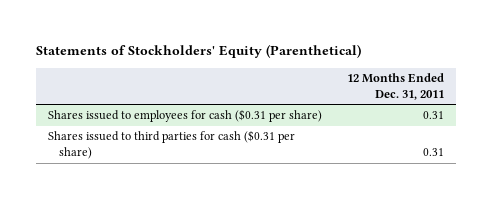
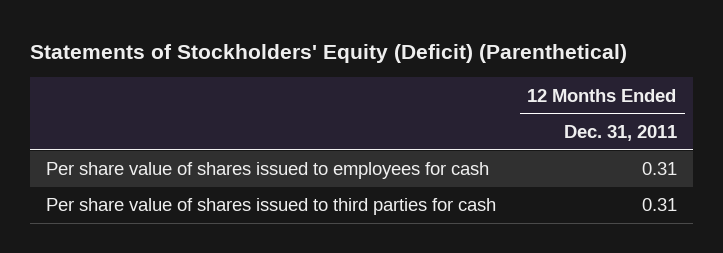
- Statements of Stockholders' Equity (Parenthetical)
+ Statements of Stockholders' Equity (Deficit) (Parenthetical)
- Shares issued to employees for cash ($0.31 per share) | 0.31
- Shares issued to third parties for cash ($0.31 per share) | 0.31
+ Per share value of shares issued to employees for cash | 0.31
+ Per share value of shares issued to third parties for cash | 0.31

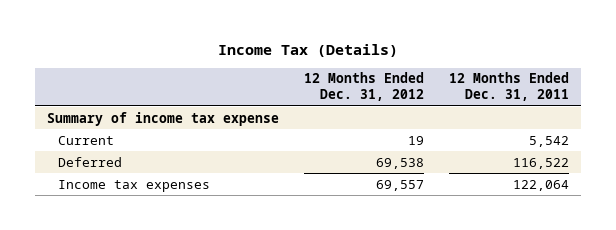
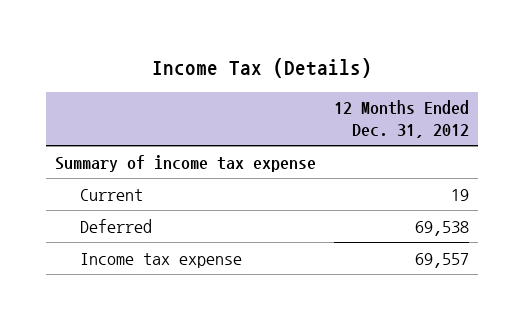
- | 12 Months Ended Dec. 31, 2012 | 12 Months Ended Dec. 31, 2011
+ | 12 Months Ended Dec. 31, 2012
- Income tax expenses | 69,557 | 122,064
+ Income tax expense | 69,557

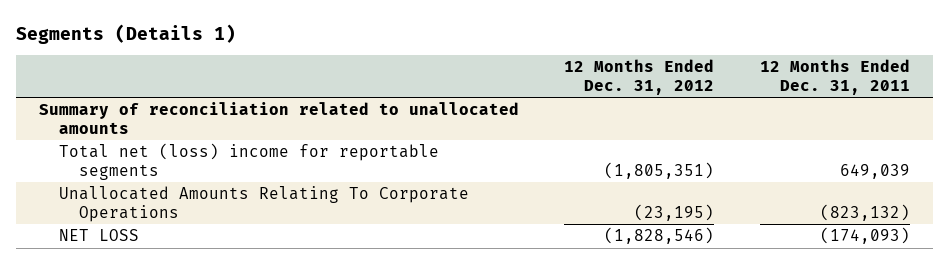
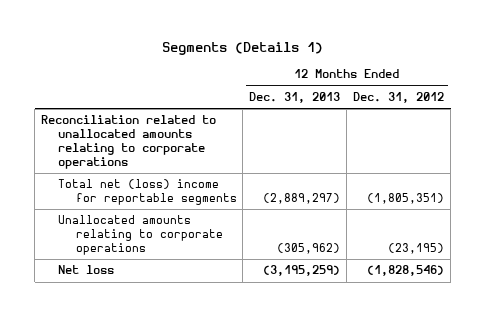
- | 12 Months Ended Dec. 31, 2012 | 12 Months Ended Dec. 31, 2011
+ | 12 Months Ended Dec. 31, 2013 | 12 Months Ended Dec. 31, 2012
- Summary of reconciliation related to unallocated amounts
+ Reconciliation related to unallocated amounts relating to corporate operations
- Unallocated Amounts Relating To Corporate Operations | (23,195) | (823,132)
- NET LOSS | (1,828,546) | (174,093)
+ Unallocated amounts relating to corporate operations | (305,962) | (23,195)
+ Net loss | (3,195,259) | (1,828,546)

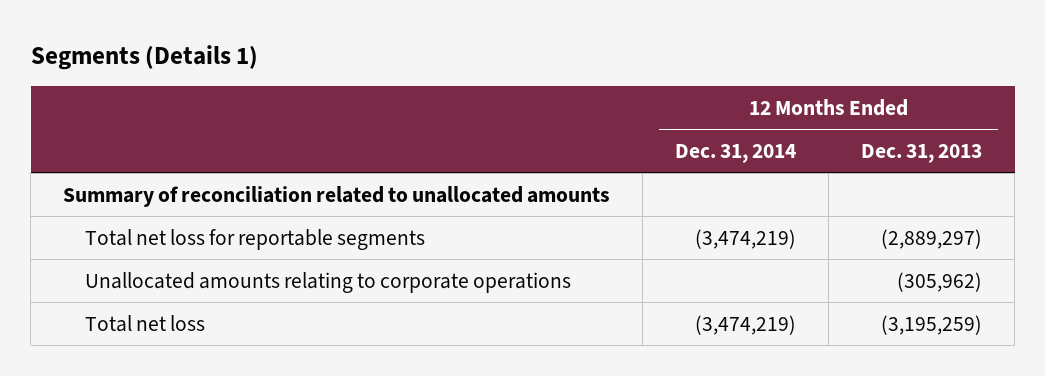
- | 12 Months Ended Dec. 31, 2013 | 12 Months Ended Dec. 31, 2012
+ | 12 Months Ended Dec. 31, 2014 | 12 Months Ended Dec. 31, 2013
- Reconciliation related to unallocated amounts relating to corporate operations
- Total net (loss) income for reportable segments | (2,889,297) | (1,805,351)
+ Summary of reconciliation related to unallocated amounts
+ Total net loss for reportable segments | (3,474,219) | (2,889,297)
- Net loss | (3,195,259) | (1,828,546)
+ Total net loss | (3,474,219) | (3,195,259)

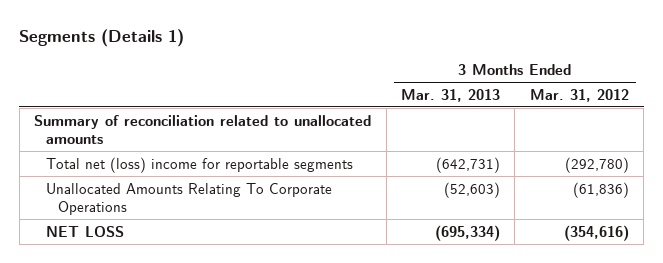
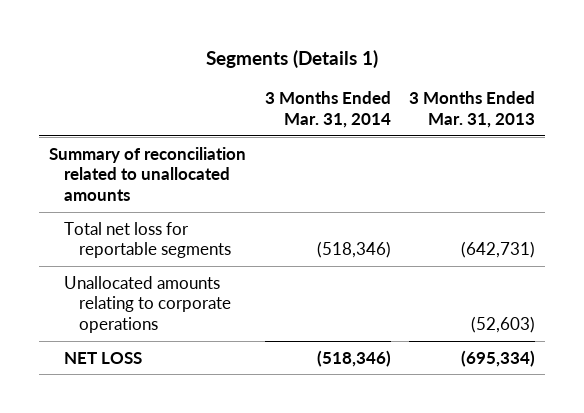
- | 3 Months Ended Mar. 31, 2013 | 3 Months Ended Mar. 31, 2012
+ | 3 Months Ended Mar. 31, 2014 | 3 Months Ended Mar. 31, 2013
- Total net (loss) income for reportable segments | (642,731) | (292,780)
- Unallocated Amounts Relating To Corporate Operations | (52,603) | (61,836)
+ Total net loss for reportable segments | (518,346) | (642,731)
+ Unallocated amounts relating to corporate operations | | (52,603)

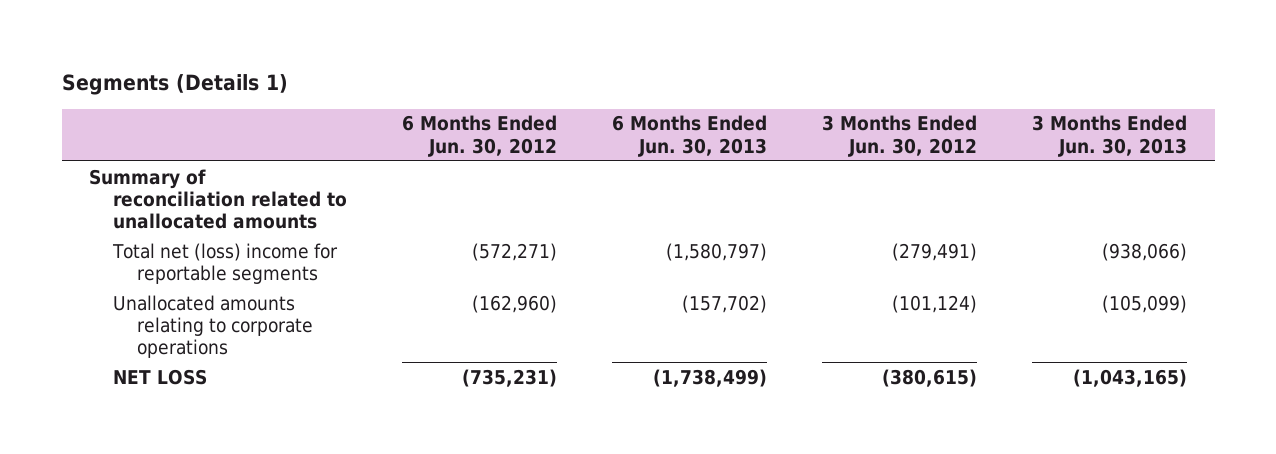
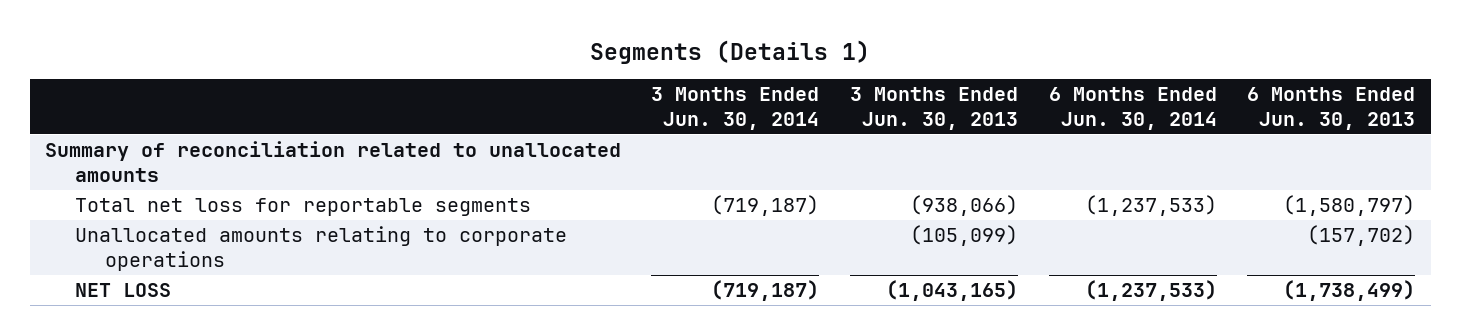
- | 6 Months Ended Jun. 30, 2012 | 6 Months Ended Jun. 30, 2013 | 3 Months Ended Jun. 30, 2012 | 3 Months Ended Jun. 30, 2013
+ | 3 Months Ended Jun. 30, 2014 | 3 Months Ended Jun. 30, 2013 | 6 Months Ended Jun. 30, 2014 | 6 Months Ended Jun. 30, 2013
- Total net (loss) income for reportable segments | (572,271) | (1,580,797) | (279,491) | (938,066)
+ Total net loss for reportable segments | (719,187) | (938,066) | (1,237,533) | (1,580,797)

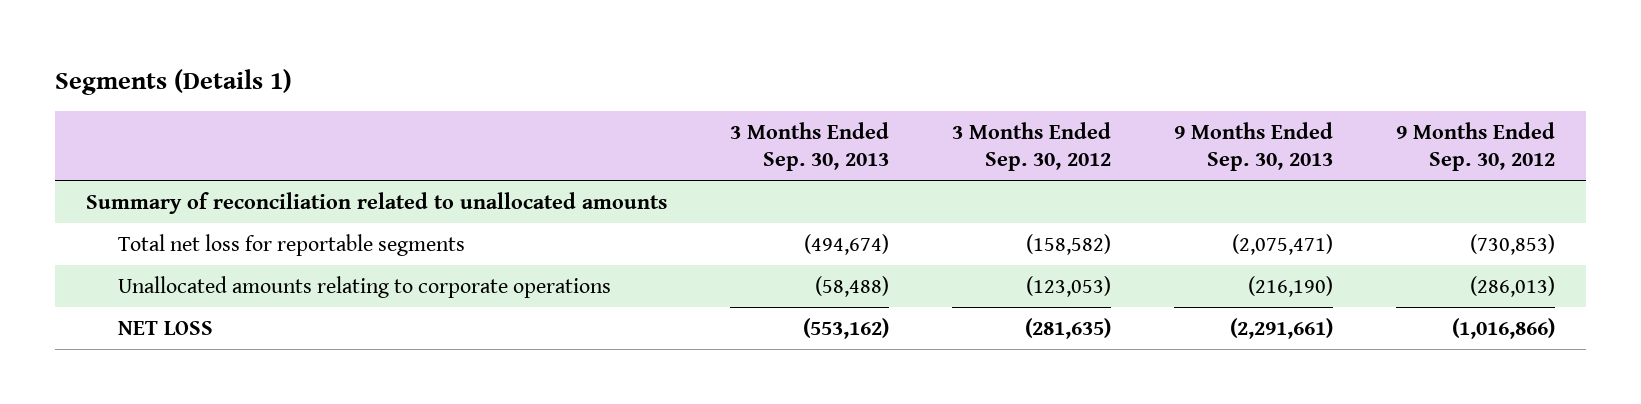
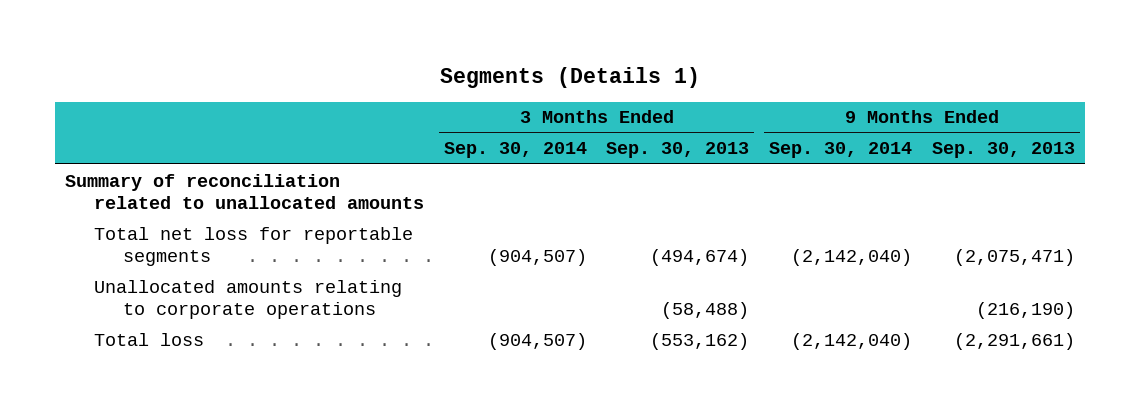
- | 3 Months Ended Sep. 30, 2013 | 3 Months Ended Sep. 30, 2012 | 9 Months Ended Sep. 30, 2013 | 9 Months Ended Sep. 30, 2012
+ | 3 Months Ended Sep. 30, 2014 | 3 Months Ended Sep. 30, 2013 | 9 Months Ended Sep. 30, 2014 | 9 Months Ended Sep. 30, 2013
- NET LOSS | (553,162) | (281,635) | (2,291,661) | (1,016,866)
+ Total loss | (904,507) | (553,162) | (2,142,040) | (2,291,661)

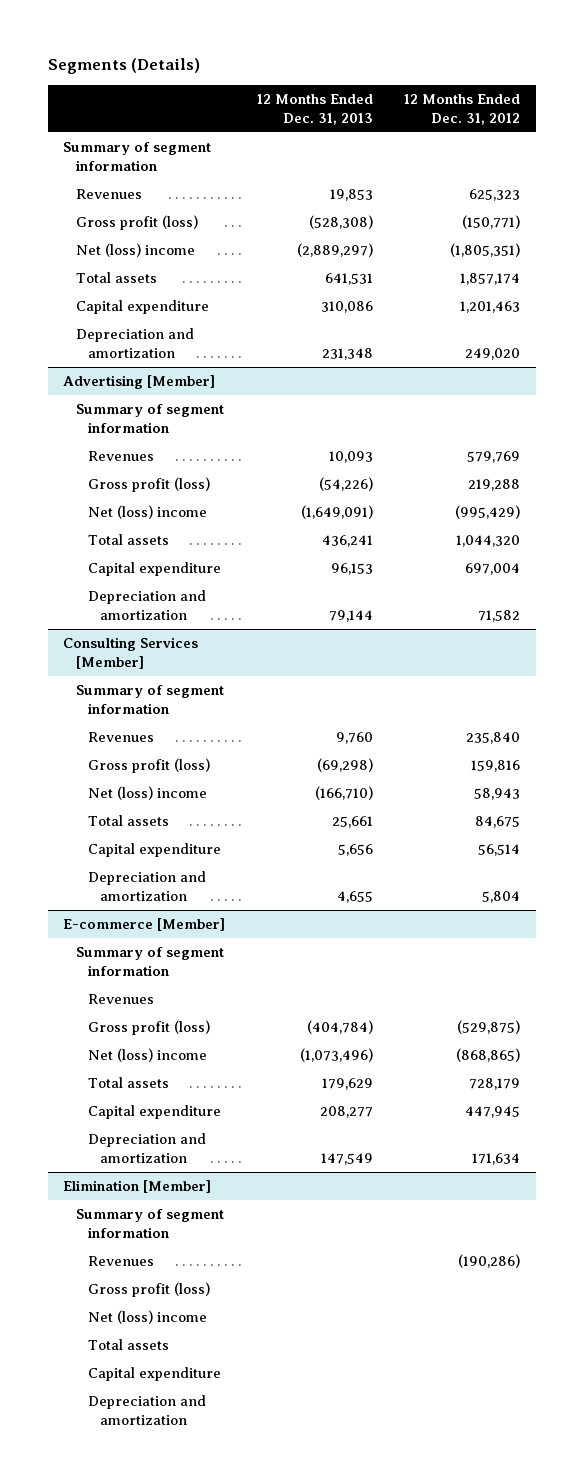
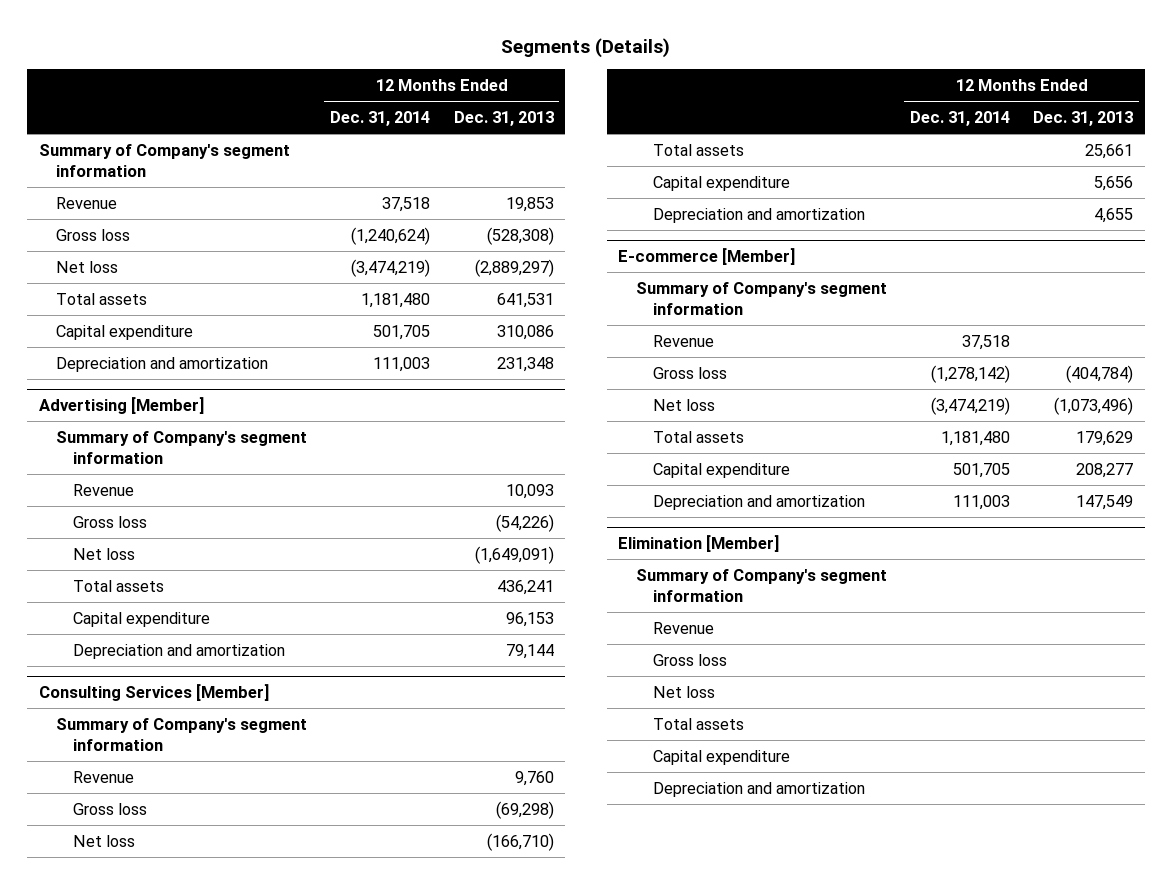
- | 12 Months Ended Dec. 31, 2013 | 12 Months Ended Dec. 31, 2012
+ | 12 Months Ended Dec. 31, 2014 | 12 Months Ended Dec. 31, 2013
- Summary of segment information
- Revenues | 19,853 | 625,323
- Gross profit (loss) | (528,308) | (150,771)
- Net (loss) income | (2,889,297) | (1,805,351)
+ Summary of Company's segment information
+ Revenue | 37,518 | 19,853
+ Gross loss | (1,240,624) | (528,308)
+ Net loss | (3,474,219) | (2,889,297)
@ Advertising [Member]
- Summary of segment information
- Revenues | 10,093 | 579,769
- Gross profit (loss) | (54,226) | 219,288
- Net (loss) income | (1,649,091) | (995,429)
+ Summary of Company's segment information
+ Revenue | | 10,093
+ Gross loss | | (54,226)
+ Net loss | | (1,649,091)
@ Consulting Services [Member]
- Summary of segment information
- Revenues | 9,760 | 235,840
- Gross profit (loss) | (69,298) | 159,816
- Net (loss) income | (166,710) | 58,943
+ Summary of Company's segment information
+ Revenue | | 9,760
+ Gross loss | | (69,298)
+ Net loss | | (166,710)
@ E-commerce [Member]
- Summary of segment information
- Revenues
- Gross profit (loss) | (404,784) | (529,875)
- Net (loss) income | (1,073,496) | (868,865)
+ Summary of Company's segment information
+ Revenue | 37,518 |
+ Gross loss | (1,278,142) | (404,784)
+ Net loss | (3,474,219) | (1,073,496)
@ Elimination [Member]
- Summary of segment information
- Revenues | | (190,286)
- Gross profit (loss)
- Net (loss) income
+ Summary of Company's segment information
+ Revenue
+ Gross loss
+ Net loss

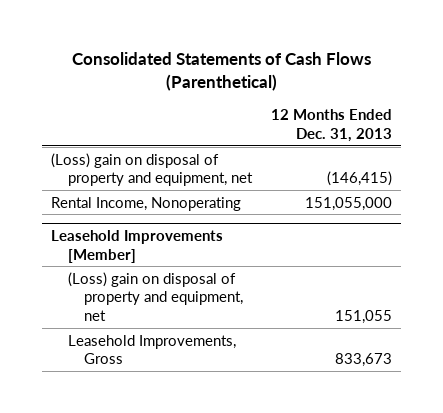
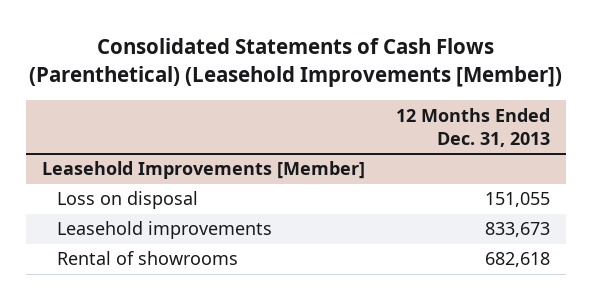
- Consolidated Statements of Cash Flows (Parenthetical)
+ Consolidated Statements of Cash Flows (Parenthetical) (Leasehold Improvements [Member])
- (Loss) gain on disposal of property and equipment, net | (146,415)
- Rental Income, Nonoperating | 151,055,000
@ Leasehold Improvements [Member]
- (Loss) gain on disposal of property and equipment, net | 151,055
- Leasehold Improvements, Gross | 833,673
+ Loss on disposal | 151,055
+ Leasehold improvements | 833,673
+ Rental of showrooms | 682,618

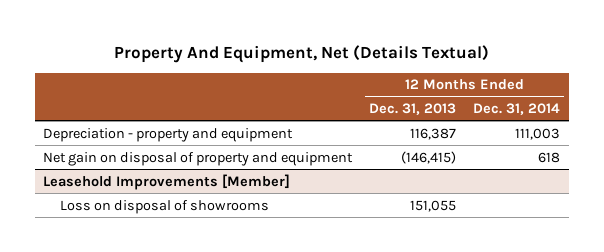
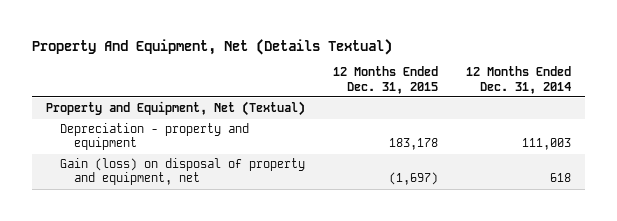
- | 12 Months Ended Dec. 31, 2013 | 12 Months Ended Dec. 31, 2014
+ | 12 Months Ended Dec. 31, 2015 | 12 Months Ended Dec. 31, 2014
+ Property and Equipment, Net (Textual)
- Net gain on disposal of property and equipment | (146,415) | 618
- Leasehold Improvements [Member]
- Loss on disposal of showrooms | 151,055 |
+ Gain (loss) on disposal of property and equipment, net | (1,697) | 618

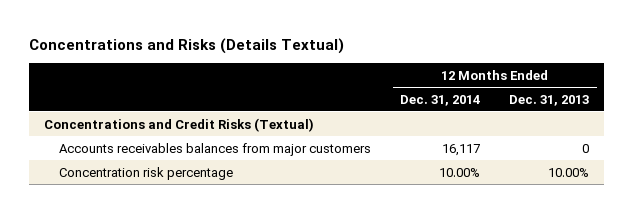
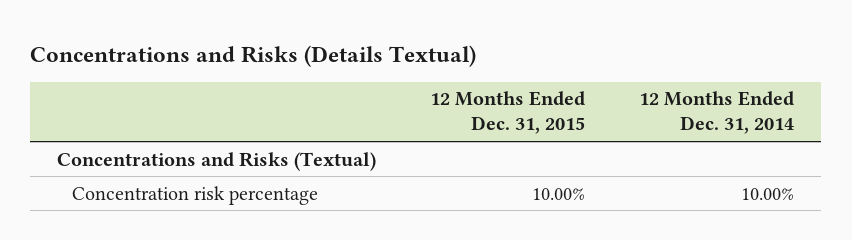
- | 12 Months Ended Dec. 31, 2014 | 12 Months Ended Dec. 31, 2013
+ | 12 Months Ended Dec. 31, 2015 | 12 Months Ended Dec. 31, 2014
- Concentrations and Credit Risks (Textual)
- Accounts receivables balances from major customers | 16,117 | 0
+ Concentrations and Risks (Textual)

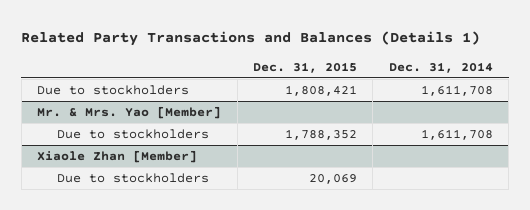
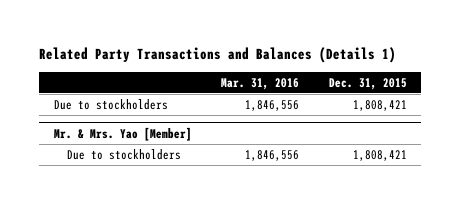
- | Dec. 31, 2015 | Dec. 31, 2014
+ | Mar. 31, 2016 | Dec. 31, 2015
@ Mr. & Mrs. Yao [Member]
- Due to stockholders | 1,788,352 | 1,611,708
- Xiaole Zhan [Member]
- Due to stockholders | 20,069 |
@ Mr. & Mrs. Yao [Member]
+ Due to stockholders | 1,846,556 | 1,808,421

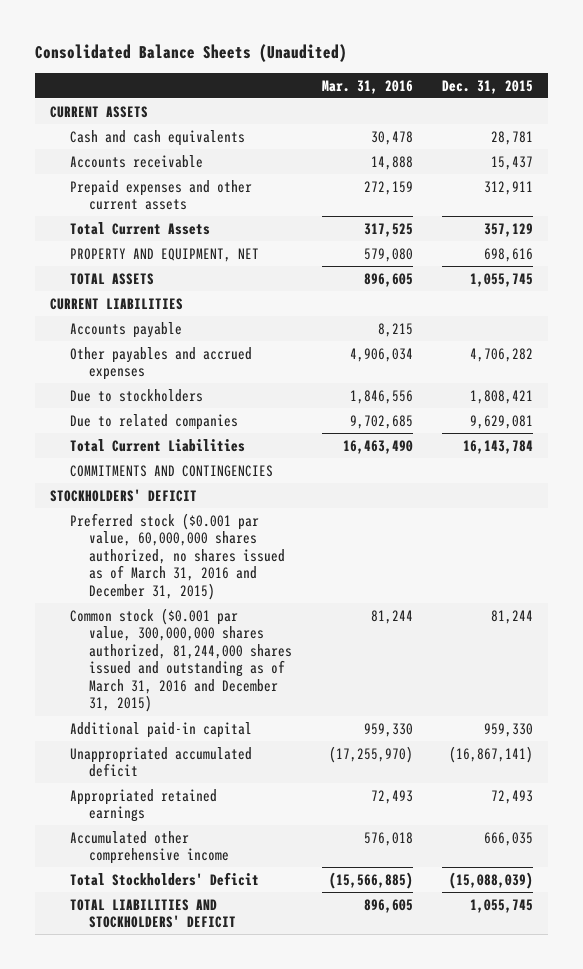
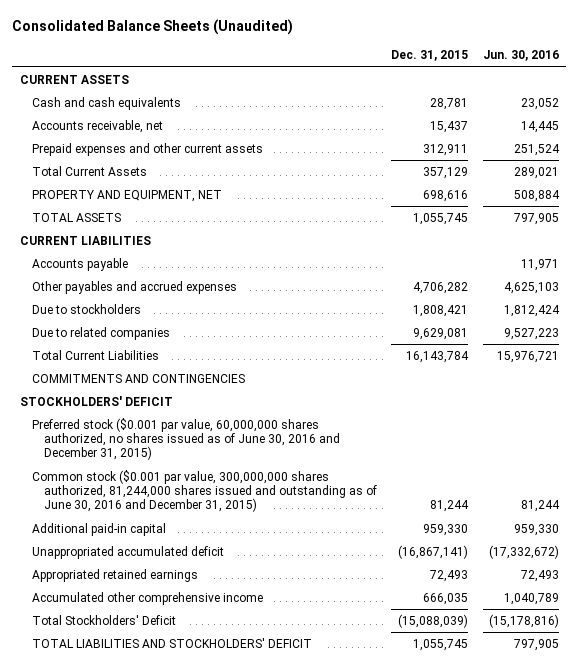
- | Mar. 31, 2016 | Dec. 31, 2015
+ | Dec. 31, 2015 | Jun. 30, 2016
- Accounts receivable | 14,888 | 15,437
+ Accounts receivable, net | 15,437 | 14,445
- Preferred stock ($0.001 par value, 60,000,000 shares authorized, no shares issued as of March 31, 2016 and December 31, 2015)
- Common stock ($0.001 par value, 300,000,000 shares authorized, 81,244,000 shares issued and outstanding as of March 31, 2016 and December 31, 2015) | 81,244 | 81,244
+ Preferred stock ($0.001 par value, 60,000,000 shares authorized, no shares issued as of June 30, 2016 and December 31, 2015)
+ Common stock ($0.001 par value, 300,000,000 shares authorized, 81,244,000 shares issued and outstanding as of June 30, 2016 and December 31, 2015) | 81,244 | 81,244

